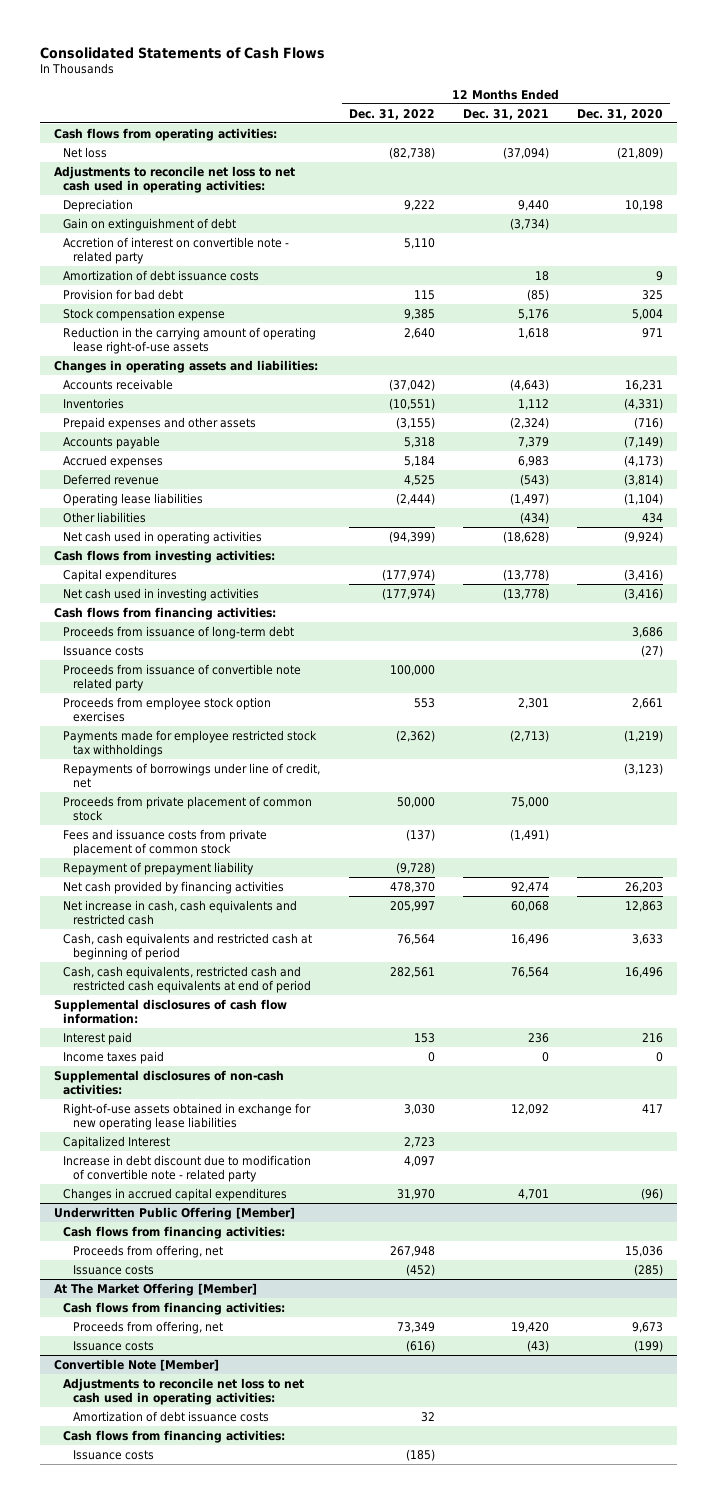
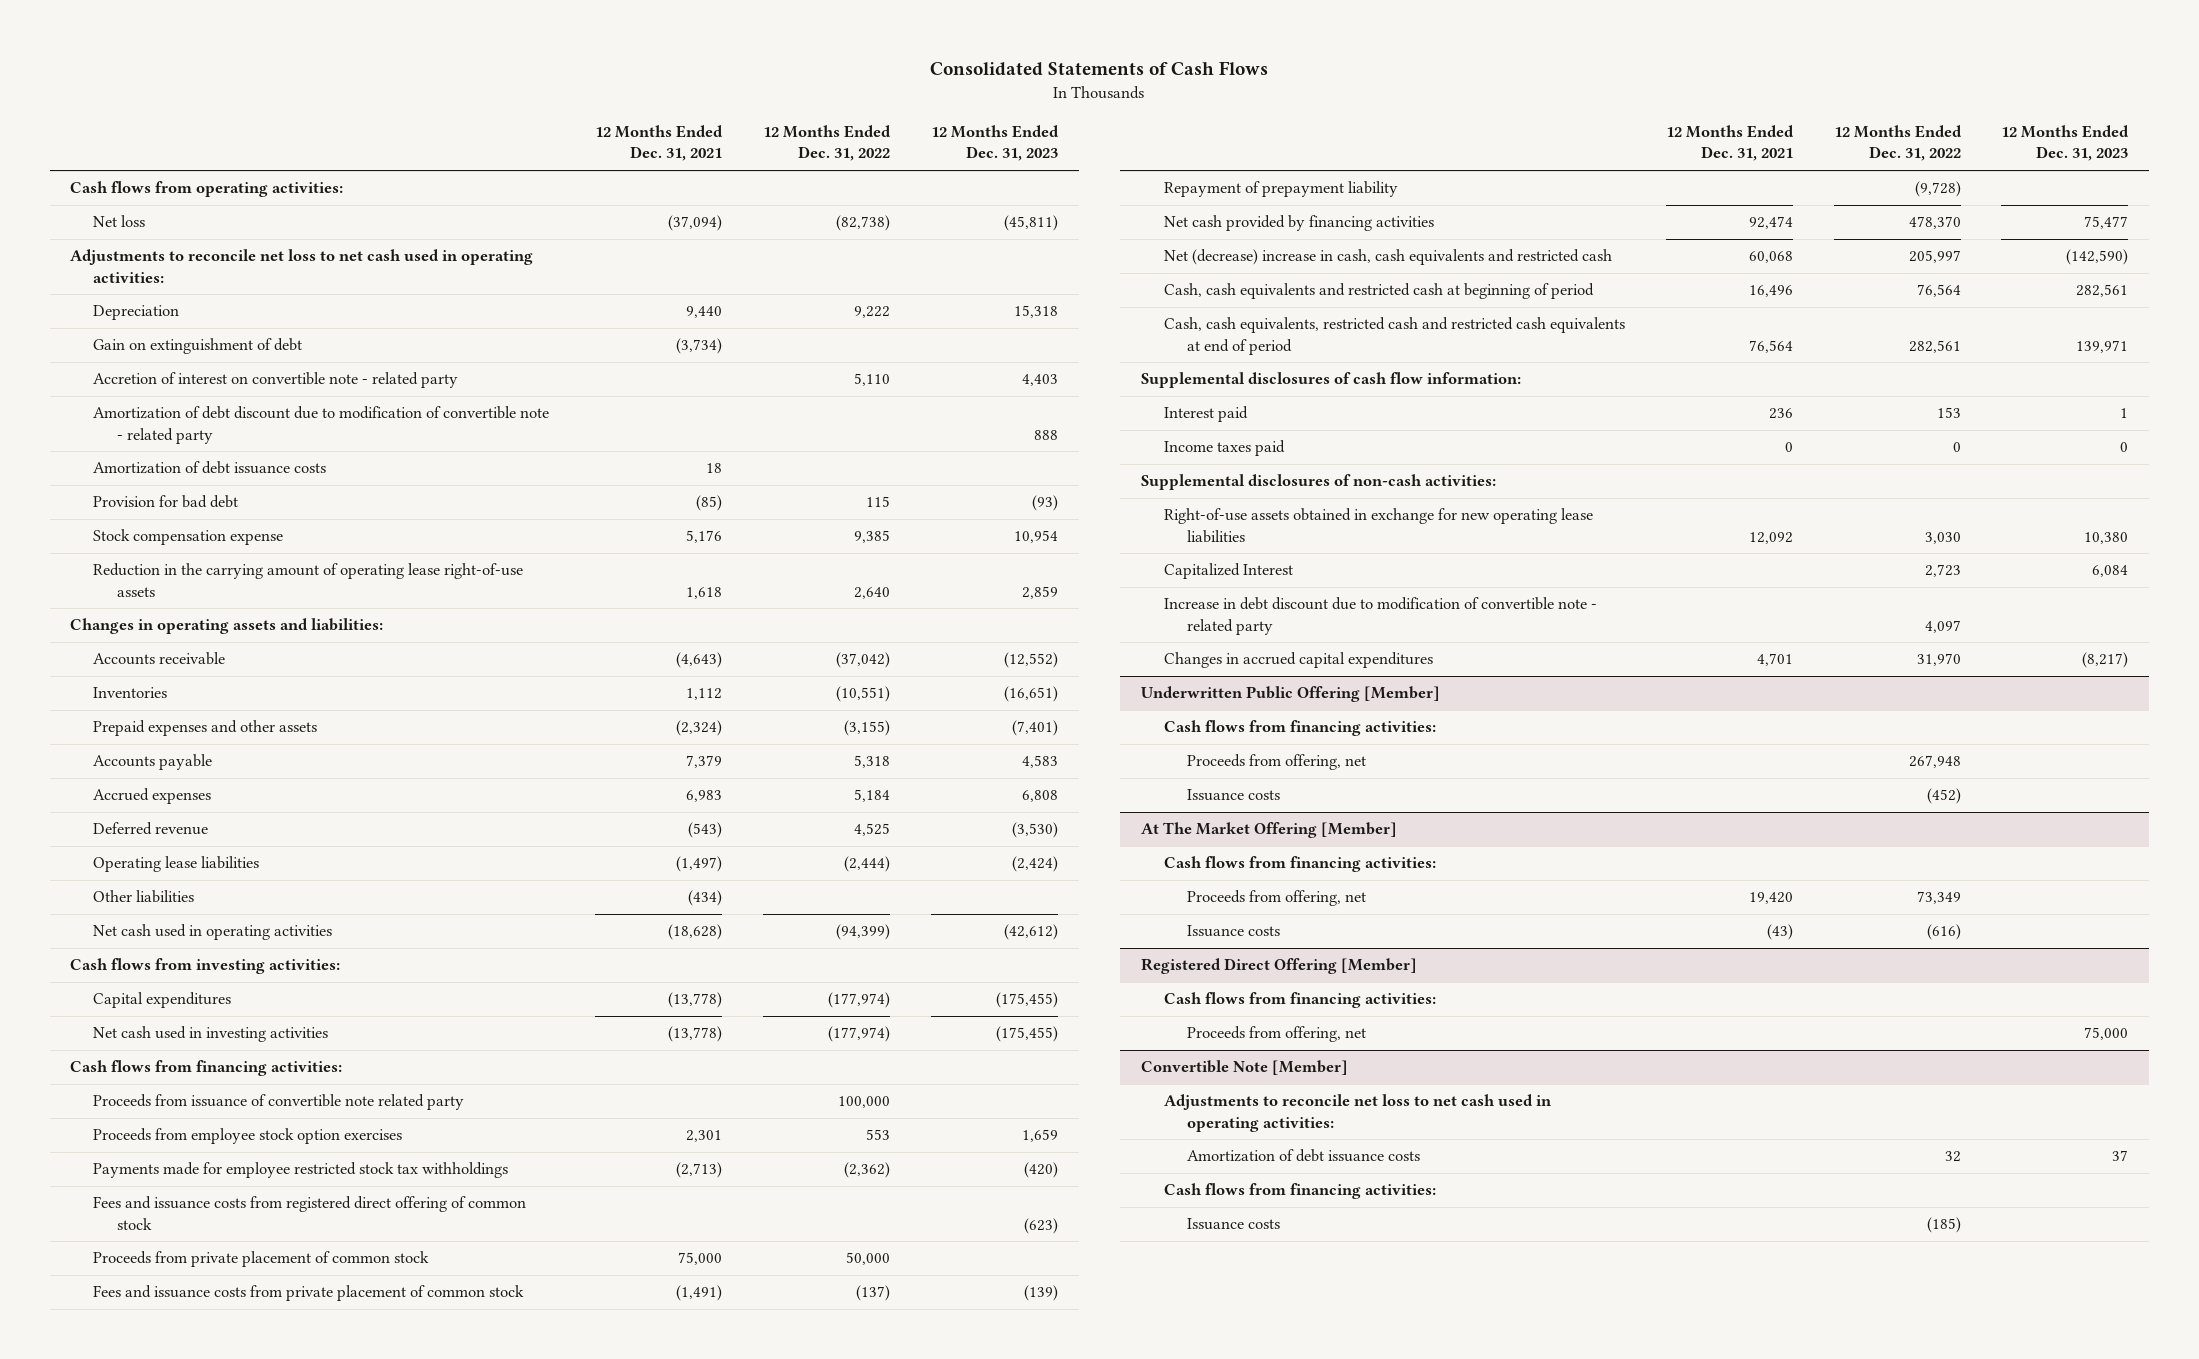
- | 12 Months Ended Dec. 31, 2022 | 12 Months Ended Dec. 31, 2021 | 12 Months Ended Dec. 31, 2020
+ | 12 Months Ended Dec. 31, 2021 | 12 Months Ended Dec. 31, 2022 | 12 Months Ended Dec. 31, 2023
+ Amortization of debt discount due to modification of convertible note - related party | | | 888
- Proceeds from issuance of long-term debt | | | 3,686
- Issuance costs | | | (27)
- Repayments of borrowings under line of credit, net | | | (3,123)
+ Fees and issuance costs from registered direct offering of common stock | | | (623)
- Net increase in cash, cash equivalents and restricted cash | 205,997 | 60,068 | 12,863
+ Net (decrease) increase in cash, cash equivalents and restricted cash | 60,068 | 205,997 | (142,590)
+ Registered Direct Offering [Member]
+ Cash flows from financing activities:
+ Proceeds from offering, net | | | 75,000

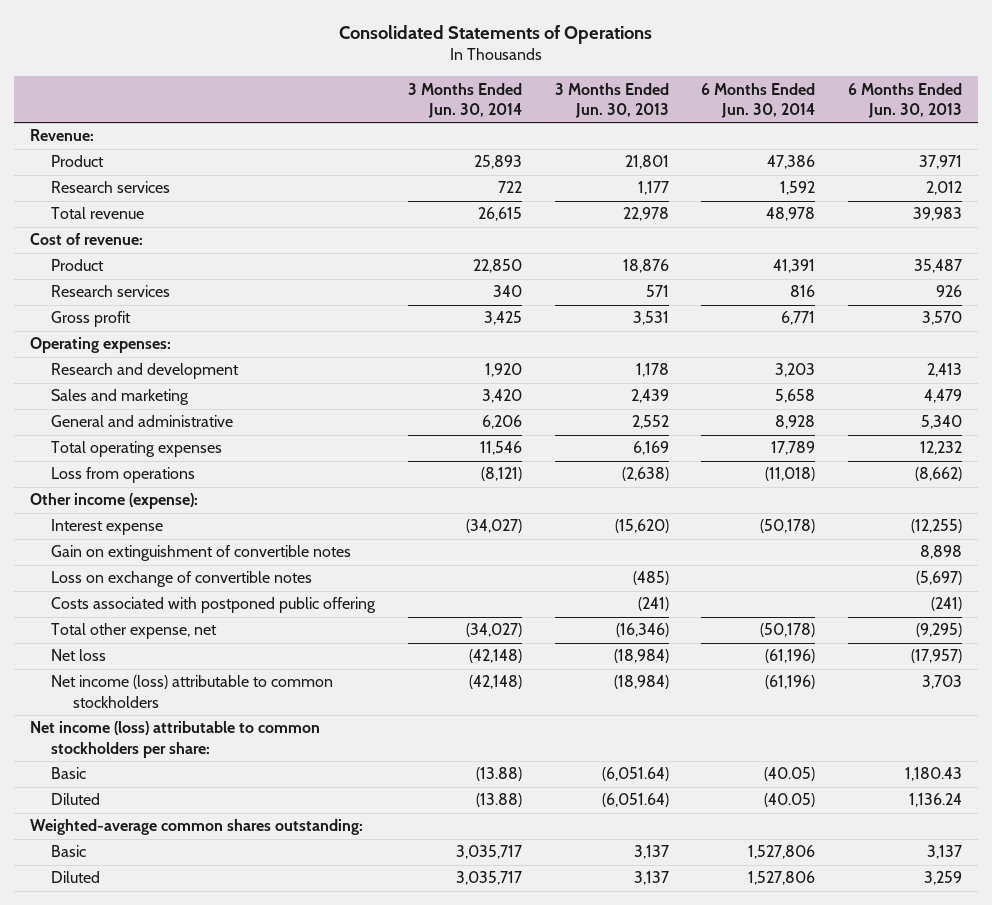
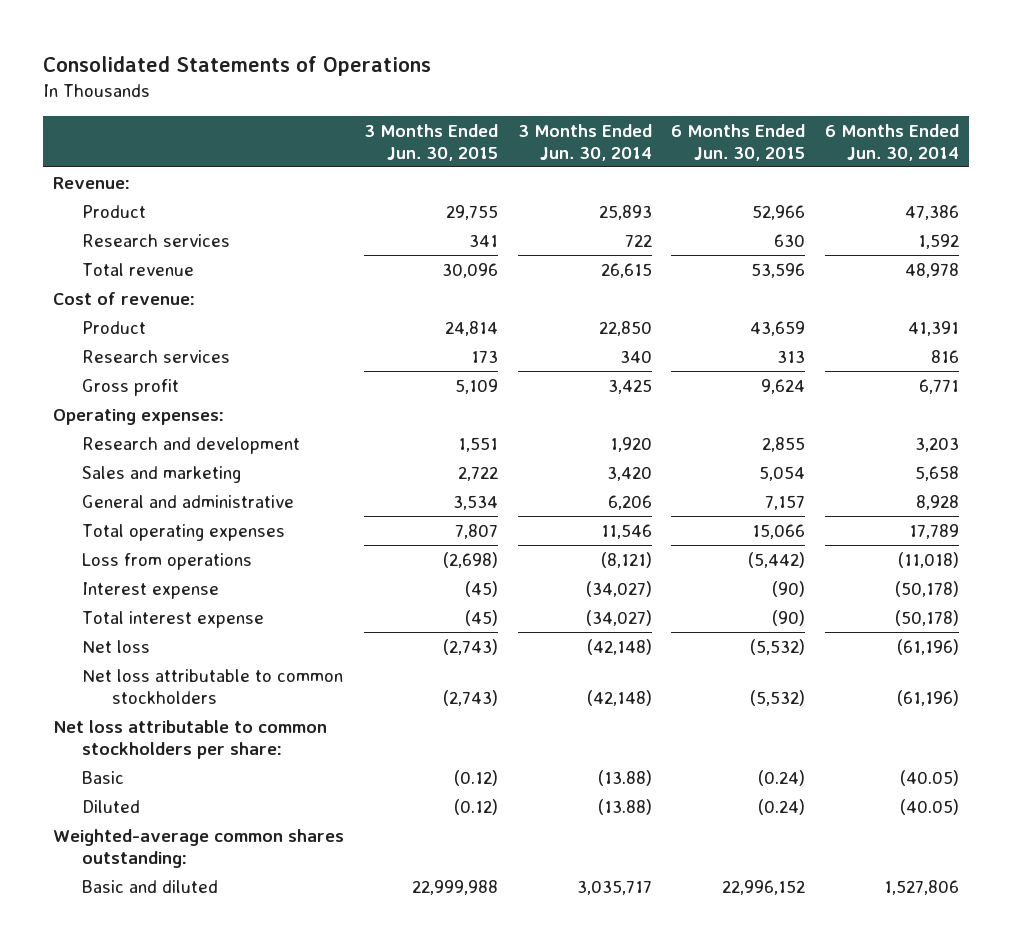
- | 3 Months Ended Jun. 30, 2014 | 3 Months Ended Jun. 30, 2013 | 6 Months Ended Jun. 30, 2014 | 6 Months Ended Jun. 30, 2013
+ | 3 Months Ended Jun. 30, 2015 | 3 Months Ended Jun. 30, 2014 | 6 Months Ended Jun. 30, 2015 | 6 Months Ended Jun. 30, 2014
- Other income (expense):
- Gain on extinguishment of convertible notes | | | | 8,898
- Loss on exchange of convertible notes | | (485) | | (5,697)
- Costs associated with postponed public offering | | (241) | | (241)
- Total other expense, net | (34,027) | (16,346) | (50,178) | (9,295)
+ Total interest expense | (45) | (34,027) | (90) | (50,178)
- Net income (loss) attributable to common stockholders | (42,148) | (18,984) | (61,196) | 3,703
- Net income (loss) attributable to common stockholders per share:
+ Net loss attributable to common stockholders | (2,743) | (42,148) | (5,532) | (61,196)
+ Net loss attributable to common stockholders per share:
- Basic | 3,035,717 | 3,137 | 1,527,806 | 3,137
- Diluted | 3,035,717 | 3,137 | 1,527,806 | 3,259
+ Basic and diluted | 22,999,988 | 3,035,717 | 22,996,152 | 1,527,806

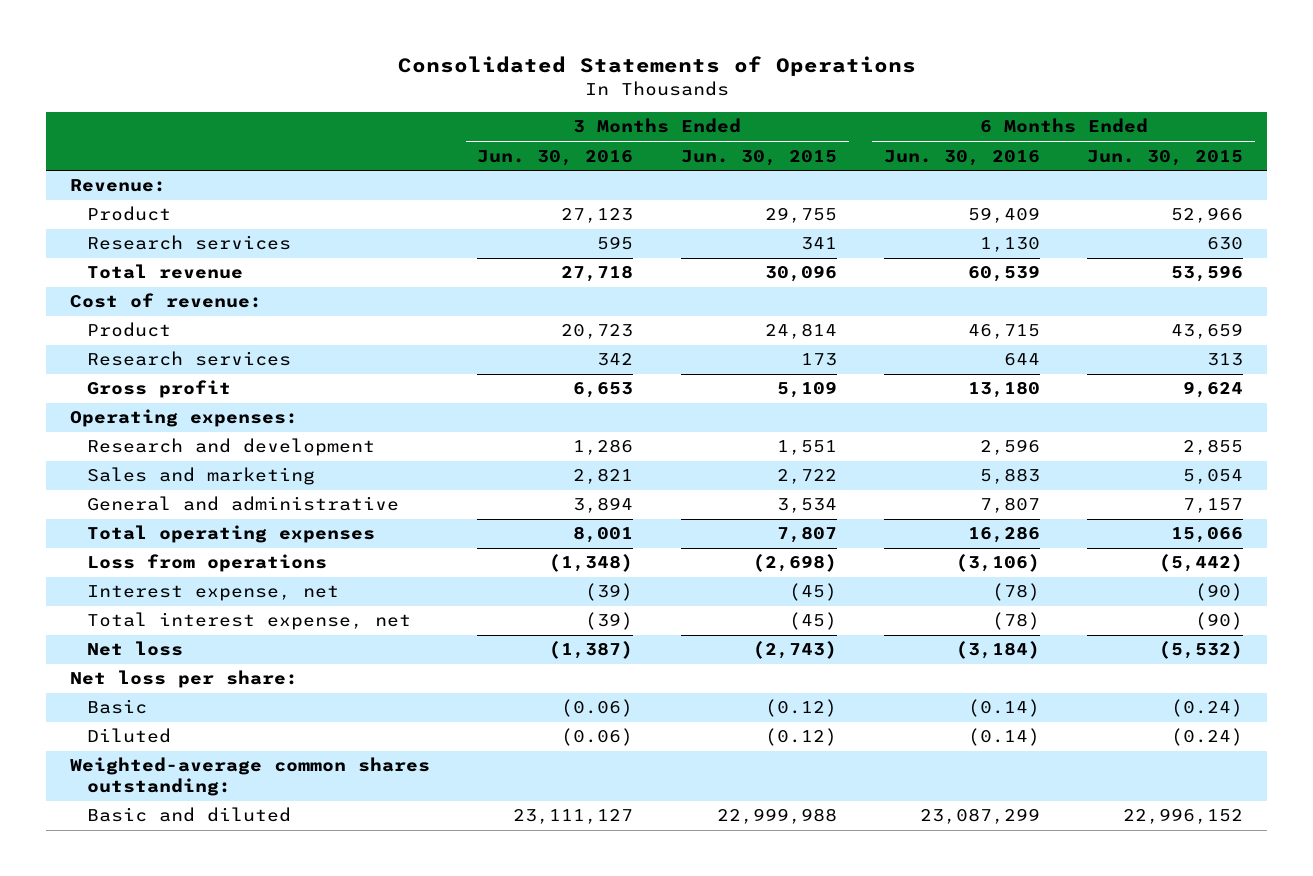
- | 3 Months Ended Jun. 30, 2015 | 3 Months Ended Jun. 30, 2014 | 6 Months Ended Jun. 30, 2015 | 6 Months Ended Jun. 30, 2014
+ | 3 Months Ended Jun. 30, 2016 | 3 Months Ended Jun. 30, 2015 | 6 Months Ended Jun. 30, 2016 | 6 Months Ended Jun. 30, 2015
- Interest expense | (45) | (34,027) | (90) | (50,178)
- Total interest expense | (45) | (34,027) | (90) | (50,178)
+ Interest expense, net | (39) | (45) | (78) | (90)
+ Total interest expense, net | (39) | (45) | (78) | (90)
- Net loss attributable to common stockholders | (2,743) | (42,148) | (5,532) | (61,196)
- Net loss attributable to common stockholders per share:
+ Net loss per share:

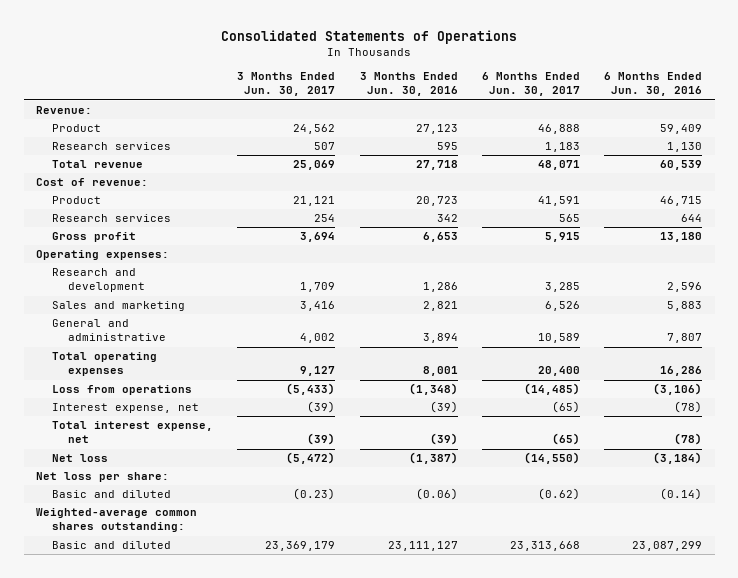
- | 3 Months Ended Jun. 30, 2016 | 3 Months Ended Jun. 30, 2015 | 6 Months Ended Jun. 30, 2016 | 6 Months Ended Jun. 30, 2015
+ | 3 Months Ended Jun. 30, 2017 | 3 Months Ended Jun. 30, 2016 | 6 Months Ended Jun. 30, 2017 | 6 Months Ended Jun. 30, 2016
- Basic | (0.06) | (0.12) | (0.14) | (0.24)
- Diluted | (0.06) | (0.12) | (0.14) | (0.24)
+ Basic and diluted | (0.23) | (0.06) | (0.62) | (0.14)

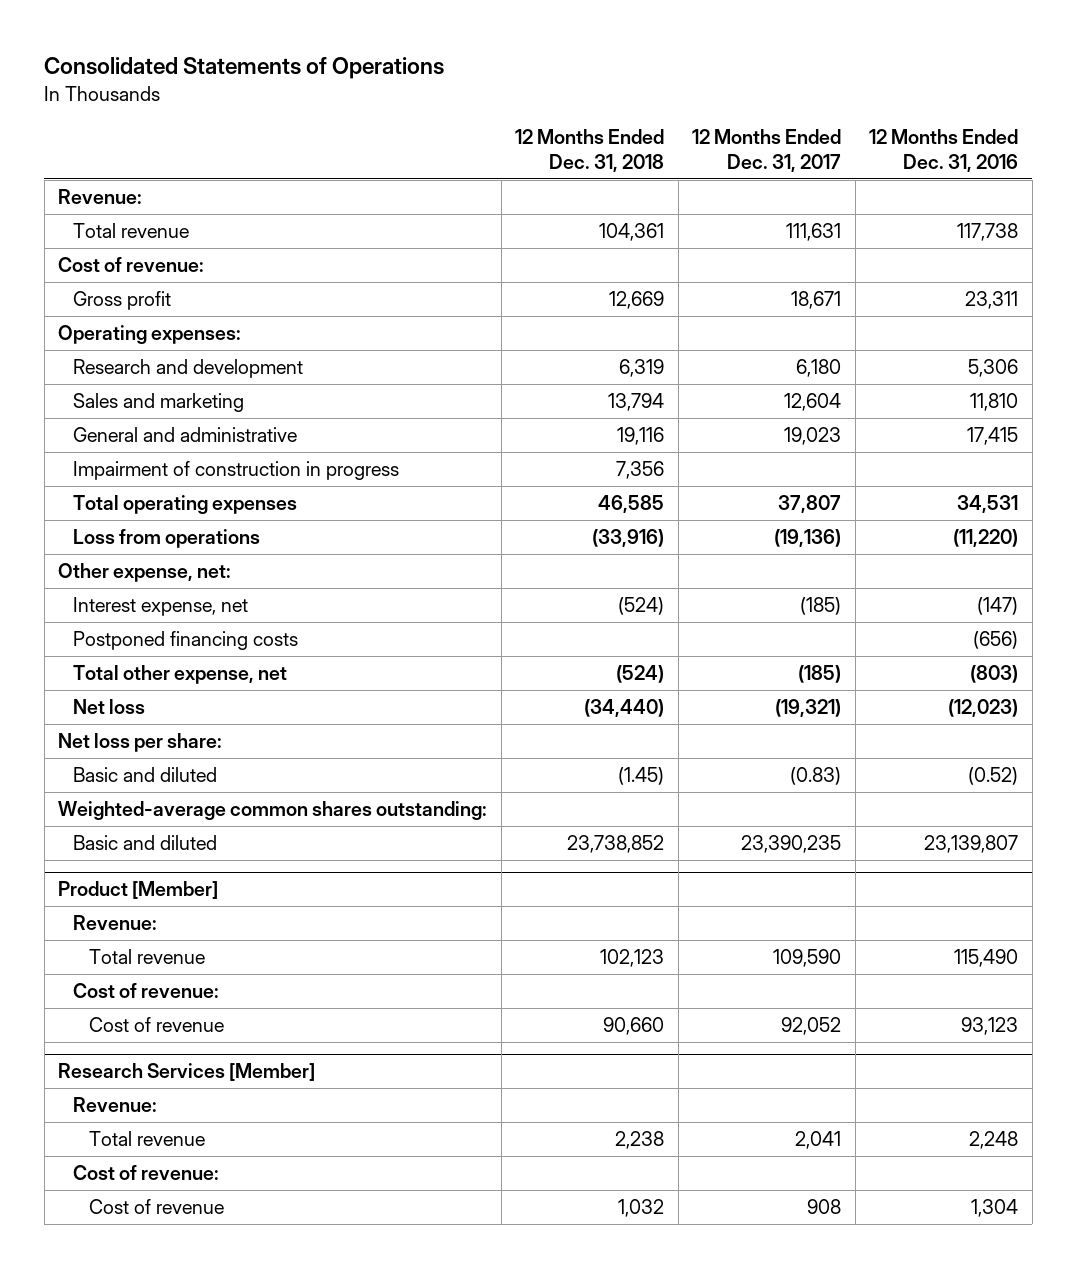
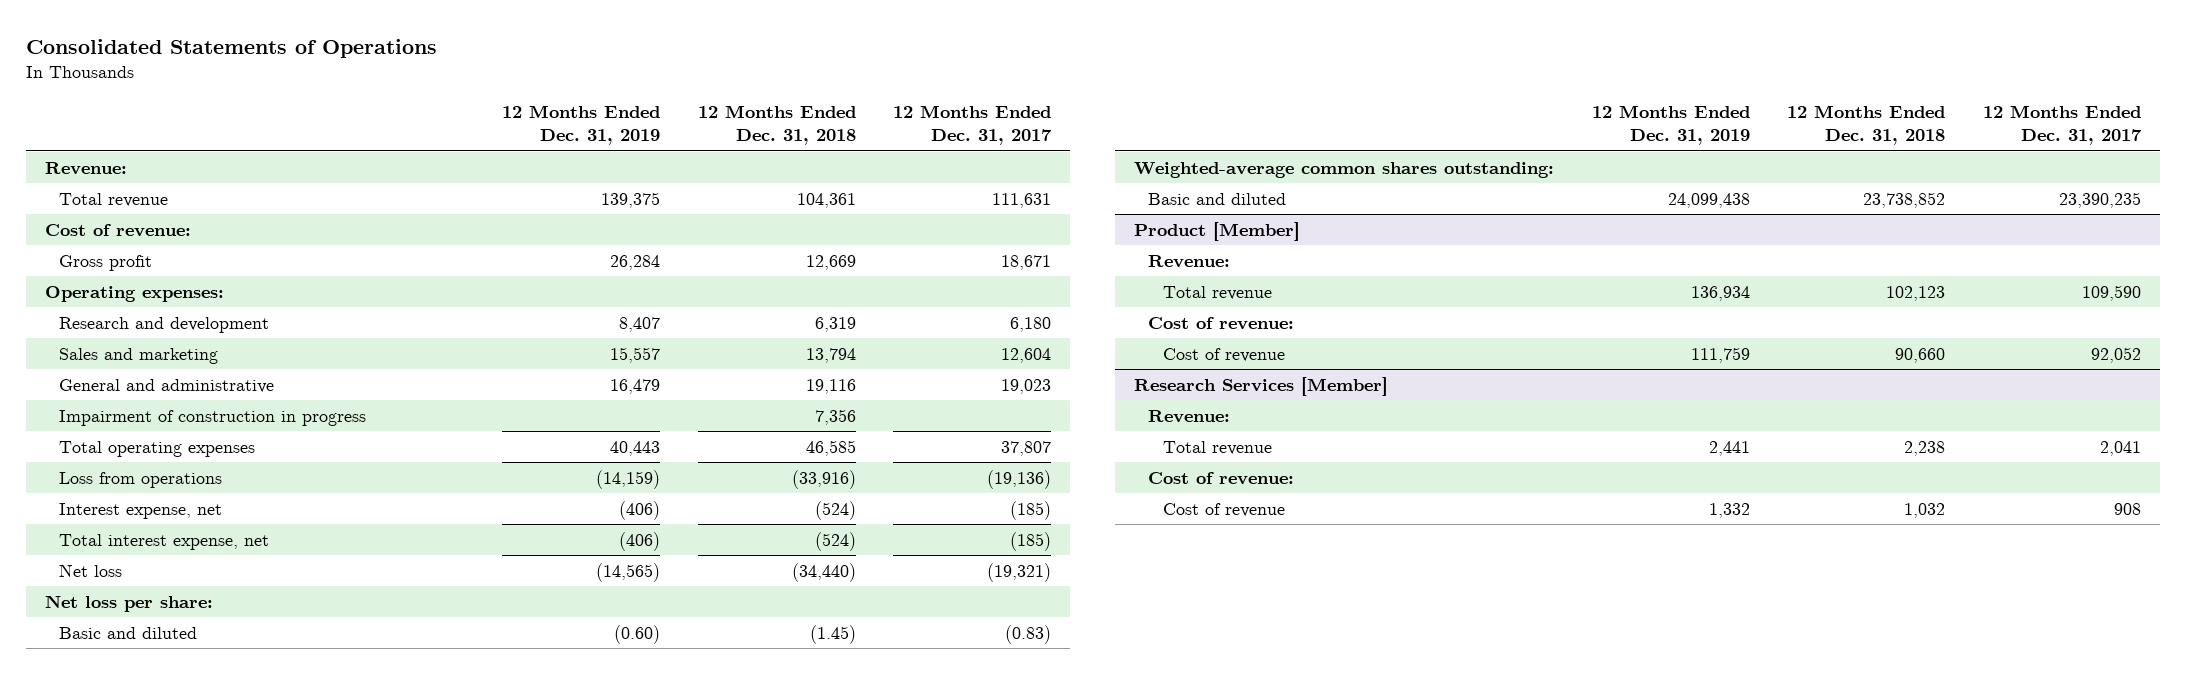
- | 12 Months Ended Dec. 31, 2018 | 12 Months Ended Dec. 31, 2017 | 12 Months Ended Dec. 31, 2016
+ | 12 Months Ended Dec. 31, 2019 | 12 Months Ended Dec. 31, 2018 | 12 Months Ended Dec. 31, 2017
- Other expense, net:
- Postponed financing costs | | | (656)
- Total other expense, net | (524) | (185) | (803)
+ Total interest expense, net | (406) | (524) | (185)

